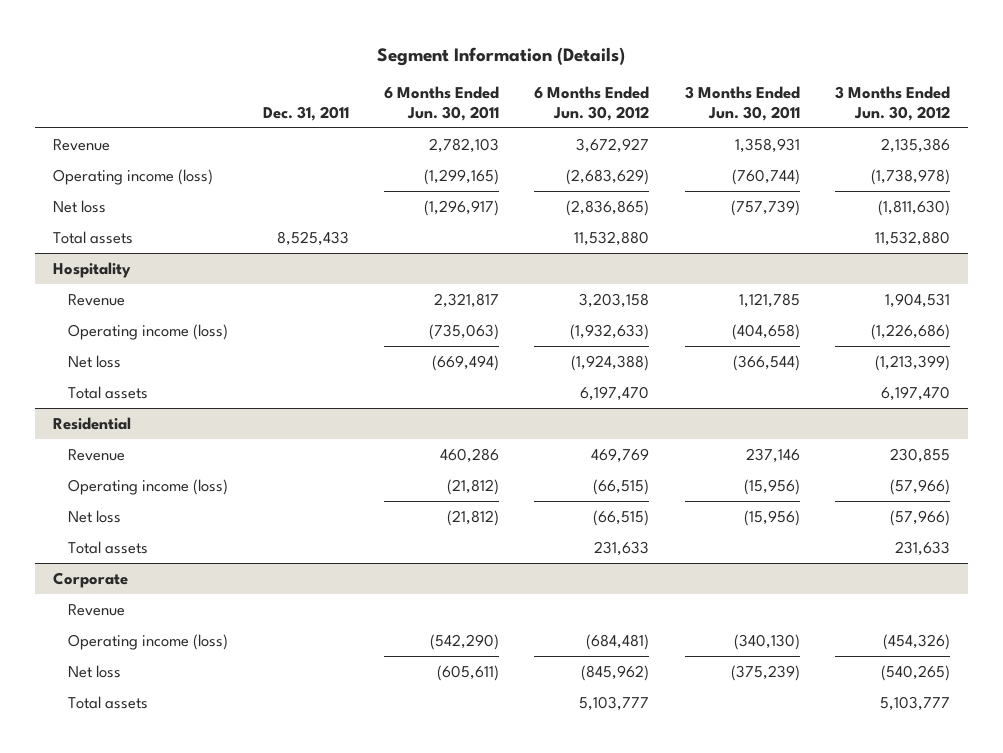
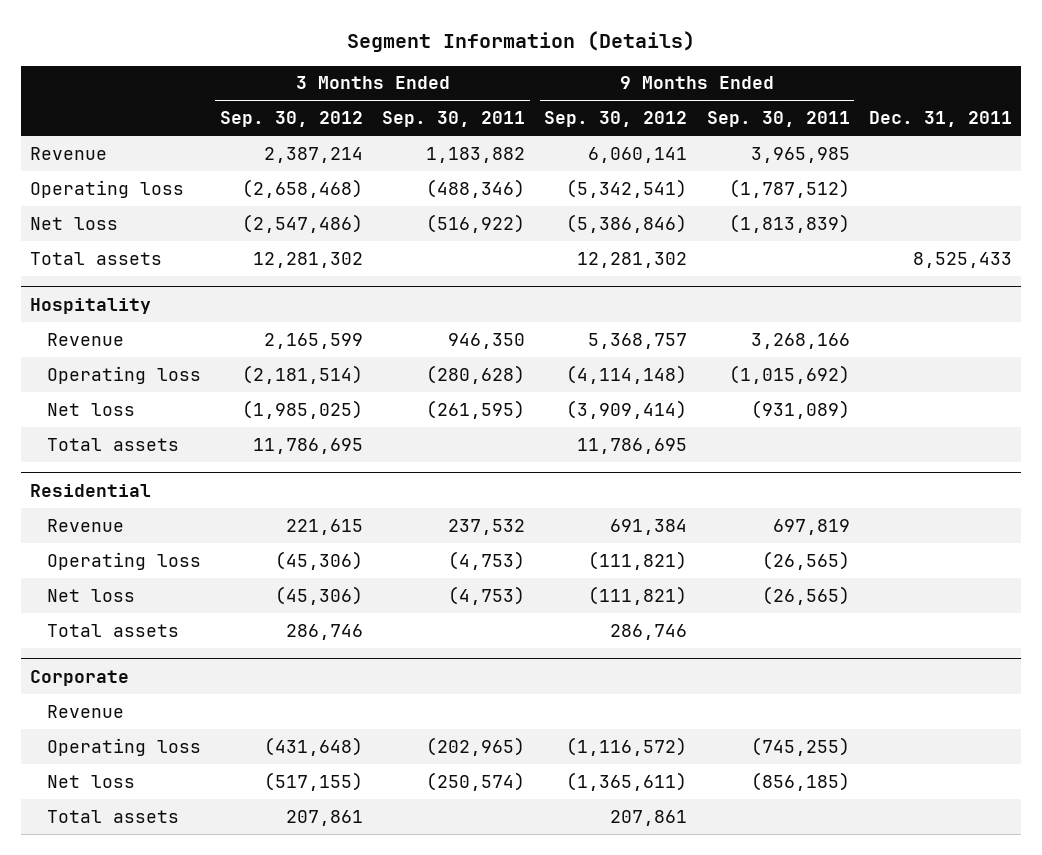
- | Dec. 31, 2011 | 6 Months Ended Jun. 30, 2011 | 6 Months Ended Jun. 30, 2012 | 3 Months Ended Jun. 30, 2011 | 3 Months Ended Jun. 30, 2012
+ | 3 Months Ended Sep. 30, 2012 | 3 Months Ended Sep. 30, 2011 | 9 Months Ended Sep. 30, 2012 | 9 Months Ended Sep. 30, 2011 | Dec. 31, 2011
- Operating income (loss) | | (1,299,165) | (2,683,629) | (760,744) | (1,738,978)
+ Operating loss | (2,658,468) | (488,346) | (5,342,541) | (1,787,512) |
@ Hospitality
- Operating income (loss) | | (735,063) | (1,932,633) | (404,658) | (1,226,686)
+ Operating loss | (2,181,514) | (280,628) | (4,114,148) | (1,015,692) |
@ Residential
- Operating income (loss) | | (21,812) | (66,515) | (15,956) | (57,966)
+ Operating loss | (45,306) | (4,753) | (111,821) | (26,565) |
@ Corporate
- Operating income (loss) | | (542,290) | (684,481) | (340,130) | (454,326)
+ Operating loss | (431,648) | (202,965) | (1,116,572) | (745,255) |

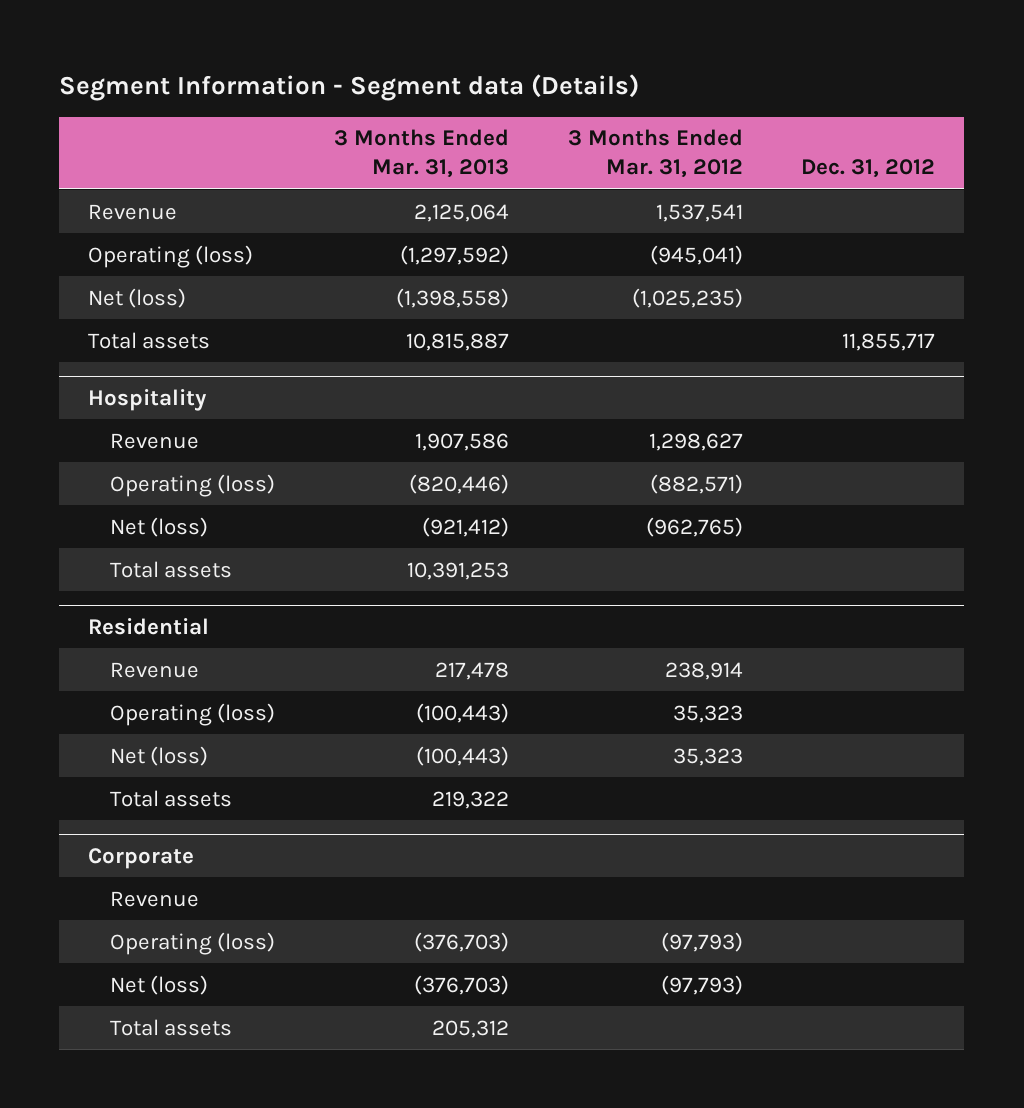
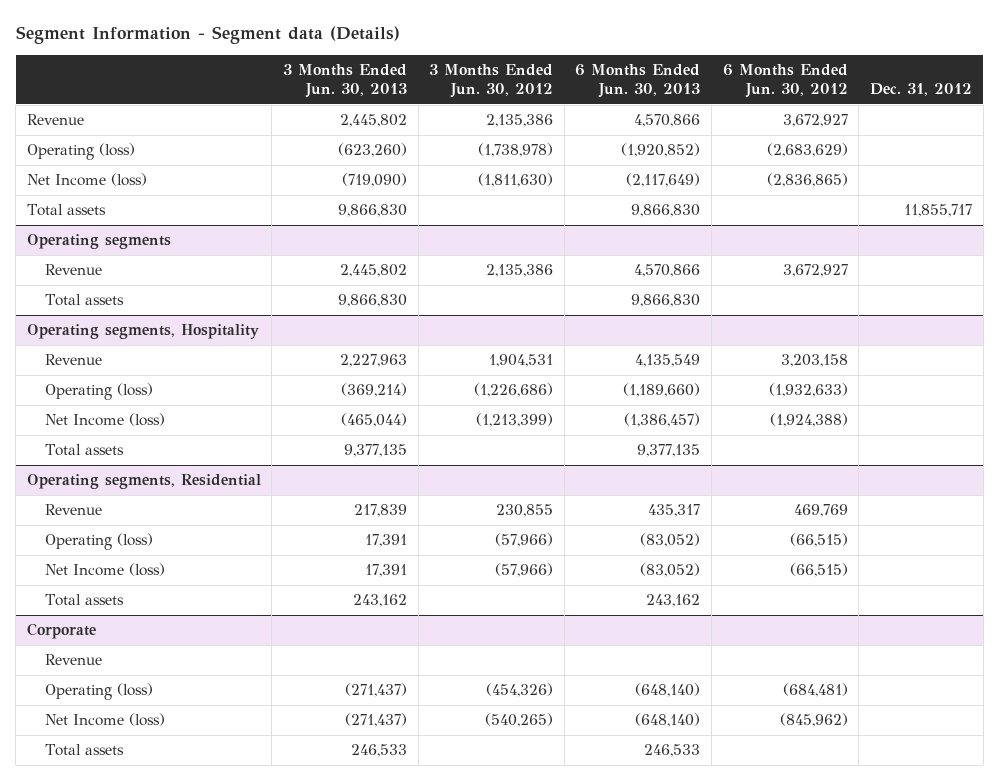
- | 3 Months Ended Mar. 31, 2013 | 3 Months Ended Mar. 31, 2012 | Dec. 31, 2012
+ | 3 Months Ended Jun. 30, 2013 | 3 Months Ended Jun. 30, 2012 | 6 Months Ended Jun. 30, 2013 | 6 Months Ended Jun. 30, 2012 | Dec. 31, 2012
- Net (loss) | (1,398,558) | (1,025,235) |
+ Net Income (loss) | (719,090) | (1,811,630) | (2,117,649) | (2,836,865) |
- Hospitality
+ Operating segments
+ Revenue | 2,445,802 | 2,135,386 | 4,570,866 | 3,672,927 |
+ Total assets | 9,866,830 | | 9,866,830 | |
+ Operating segments, Hospitality
- Net (loss) | (921,412) | (962,765) |
+ Net Income (loss) | (465,044) | (1,213,399) | (1,386,457) | (1,924,388) |
- Residential
+ Operating segments, Residential
- Net (loss) | (100,443) | 35,323 |
+ Net Income (loss) | 17,391 | (57,966) | (83,052) | (66,515) |
@ Corporate
- Net (loss) | (376,703) | (97,793) |
+ Net Income (loss) | (271,437) | (540,265) | (648,140) | (845,962) |

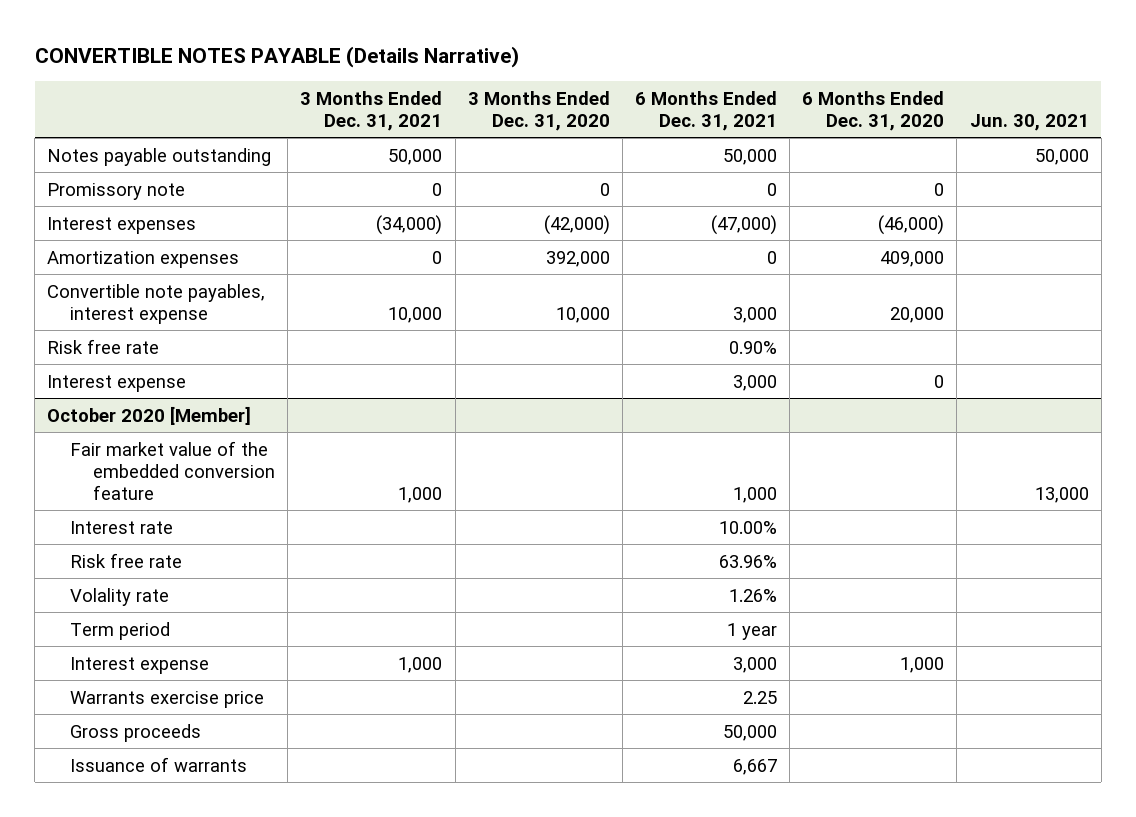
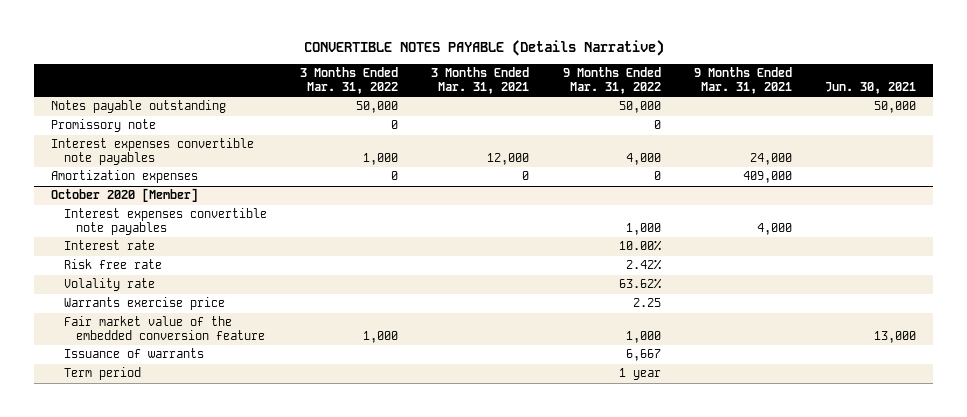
- | 3 Months Ended Dec. 31, 2021 | 3 Months Ended Dec. 31, 2020 | 6 Months Ended Dec. 31, 2021 | 6 Months Ended Dec. 31, 2020 | Jun. 30, 2021
+ | 3 Months Ended Mar. 31, 2022 | 3 Months Ended Mar. 31, 2021 | 9 Months Ended Mar. 31, 2022 | 9 Months Ended Mar. 31, 2021 | Jun. 30, 2021
- Interest expenses | (34,000) | (42,000) | (47,000) | (46,000) |
+ Interest expenses convertible note payables | 1,000 | 12,000 | 4,000 | 24,000 |
- Convertible note payables, interest expense | 10,000 | 10,000 | 3,000 | 20,000 |
- Risk free rate | | | 0.90% | |
- Interest expense | | | 3,000 | 0 |
@ October 2020 [Member]
+ Interest expenses convertible note payables | | | 1,000 | 4,000 |
- Interest expense | 1,000 | | 3,000 | 1,000 |
- Gross proceeds | | | 50,000 | |
moved down: Fair market value of the embedded conversion feature | 1,000 | | 1,000 | | 13,000
moved down: Term period | | | 1 year | |

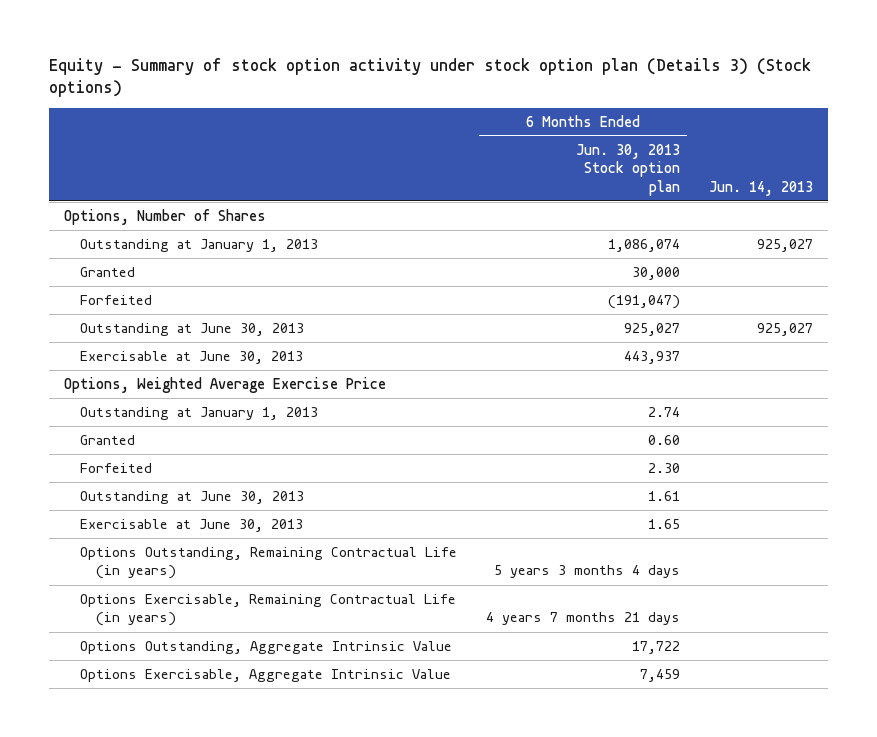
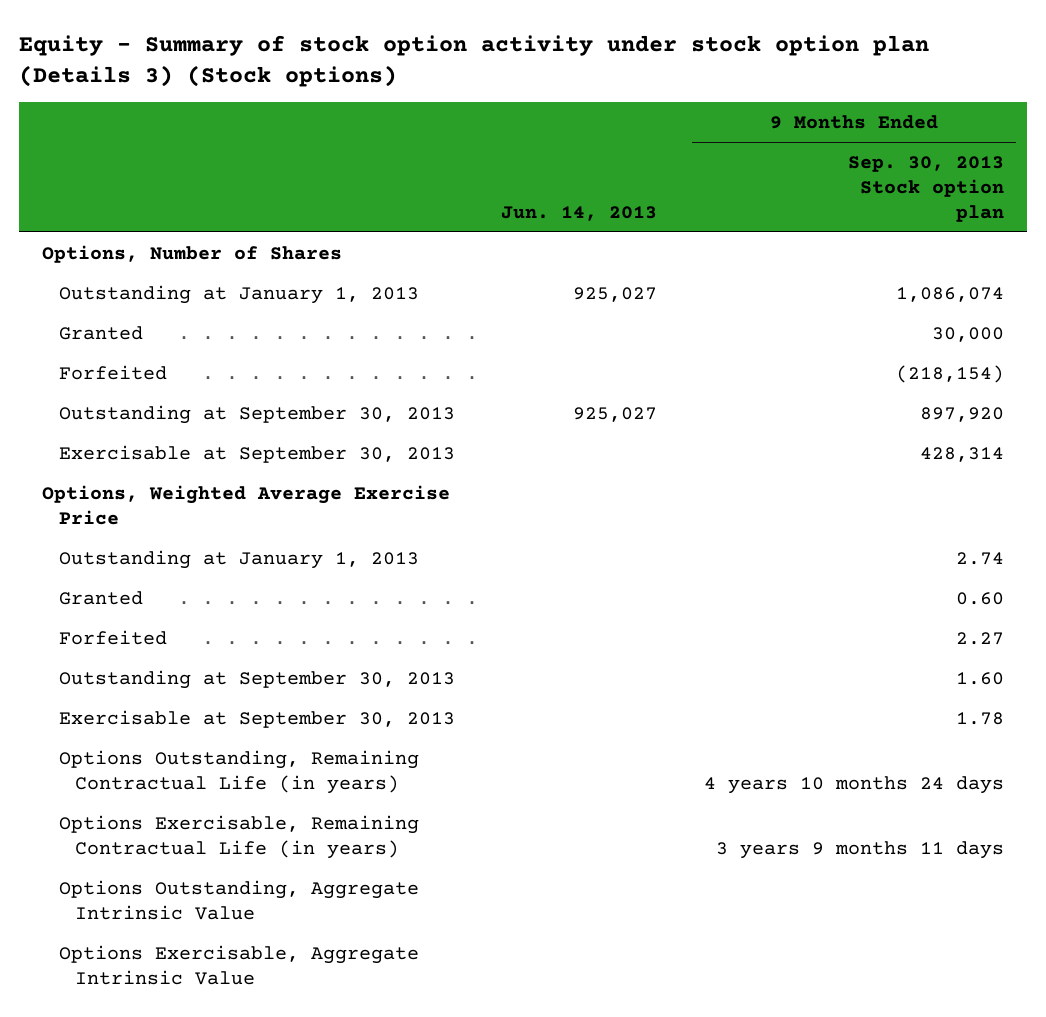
- | 6 Months Ended Jun. 30, 2013 Stock option plan | Jun. 14, 2013
+ | Jun. 14, 2013 | 9 Months Ended Sep. 30, 2013 Stock option plan
- Outstanding at June 30, 2013 | 925,027 | 925,027
- Exercisable at June 30, 2013 | 443,937 |
+ Outstanding at September 30, 2013 | 925,027 | 897,920
+ Exercisable at September 30, 2013 | | 428,314
- Outstanding at June 30, 2013 | 1.61 |
- Exercisable at June 30, 2013 | 1.65 |
+ Outstanding at September 30, 2013 | | 1.60
+ Exercisable at September 30, 2013 | | 1.78

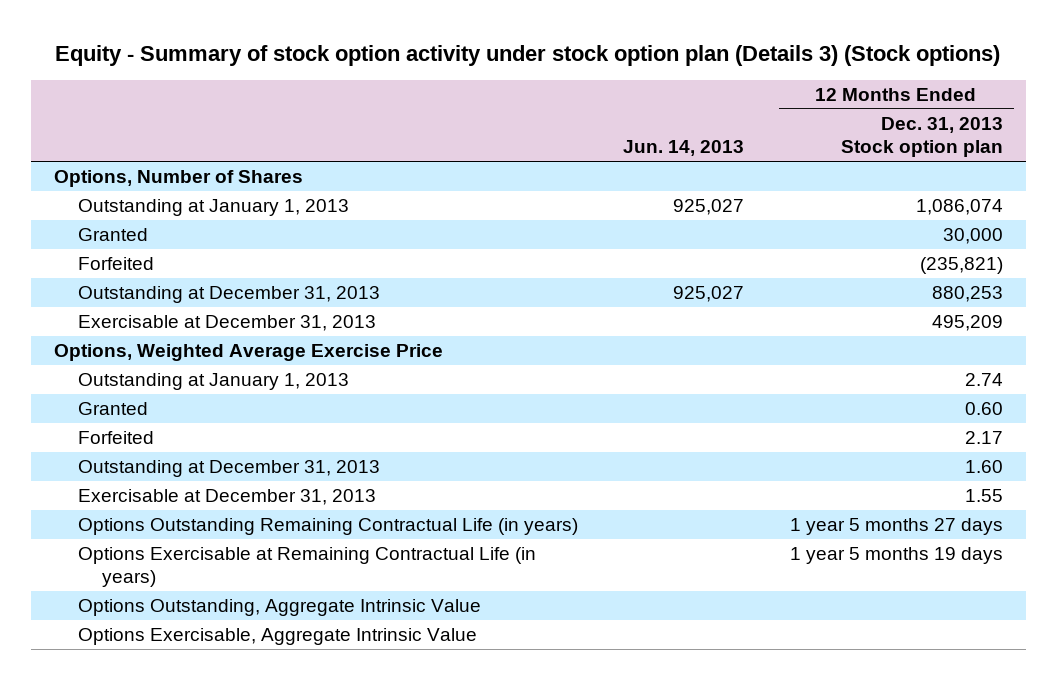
- | Jun. 14, 2013 | 9 Months Ended Sep. 30, 2013 Stock option plan
+ | Jun. 14, 2013 | 12 Months Ended Dec. 31, 2013 Stock option plan
- Outstanding at September 30, 2013 | 925,027 | 897,920
- Exercisable at September 30, 2013 | | 428,314
+ Outstanding at December 31, 2013 | 925,027 | 880,253
+ Exercisable at December 31, 2013 | | 495,209
- Outstanding at September 30, 2013 | | 1.60
- Exercisable at September 30, 2013 | | 1.78
- Options Outstanding, Remaining Contractual Life (in years) | | 4 years 10 months 24 days
- Options Exercisable, Remaining Contractual Life (in years) | | 3 years 9 months 11 days
+ Outstanding at December 31, 2013 | | 1.60
+ Exercisable at December 31, 2013 | | 1.55
+ Options Outstanding Remaining Contractual Life (in years) | | 1 year 5 months 27 days
+ Options Exercisable at Remaining Contractual Life (in years) | | 1 year 5 months 19 days

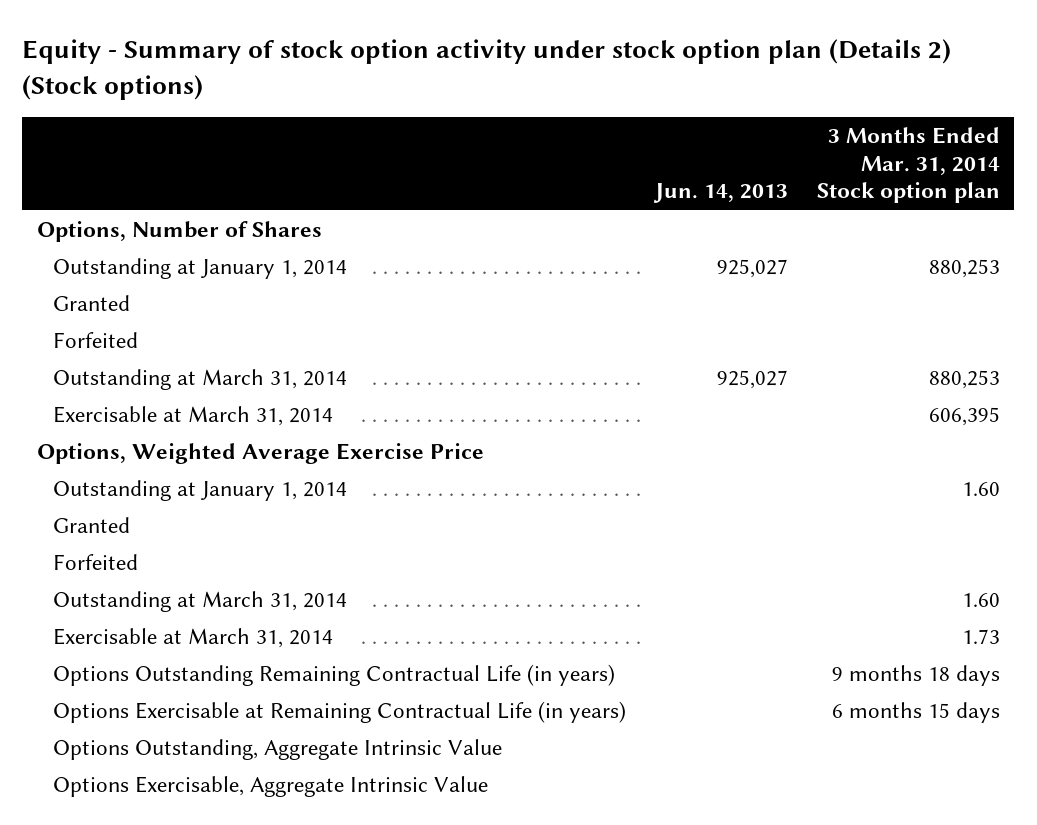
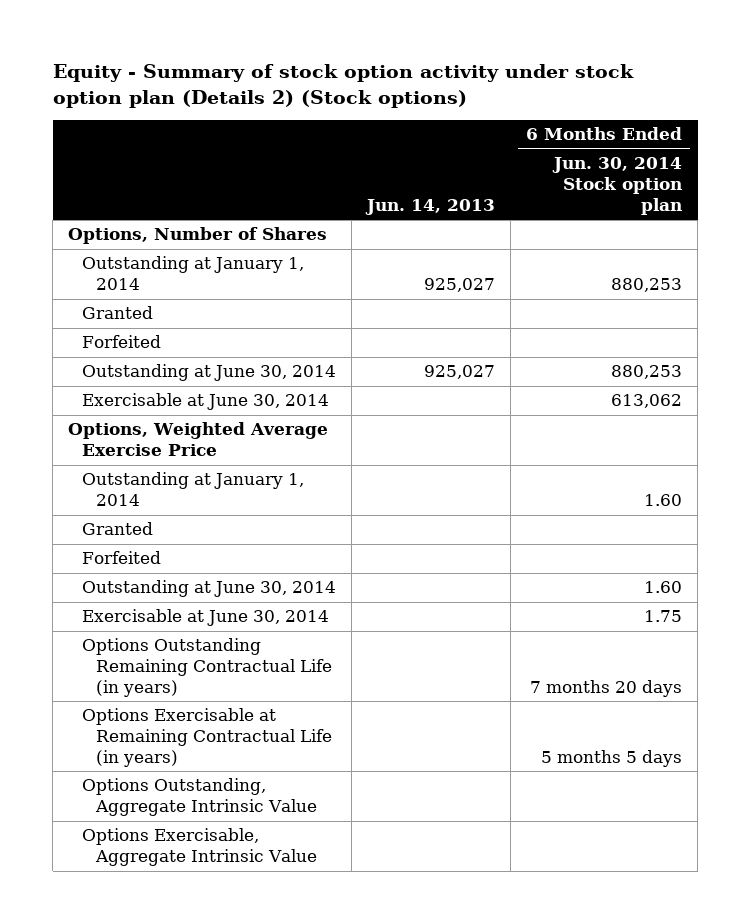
- | Jun. 14, 2013 | 3 Months Ended Mar. 31, 2014 Stock option plan
+ | Jun. 14, 2013 | 6 Months Ended Jun. 30, 2014 Stock option plan
- Outstanding at March 31, 2014 | 925,027 | 880,253
- Exercisable at March 31, 2014 | | 606,395
+ Outstanding at June 30, 2014 | 925,027 | 880,253
+ Exercisable at June 30, 2014 | | 613,062
- Outstanding at March 31, 2014 | | 1.60
- Exercisable at March 31, 2014 | | 1.73
+ Outstanding at June 30, 2014 | | 1.60
+ Exercisable at June 30, 2014 | | 1.75

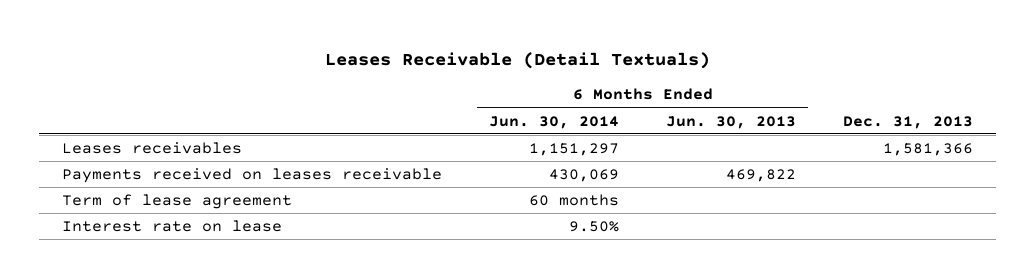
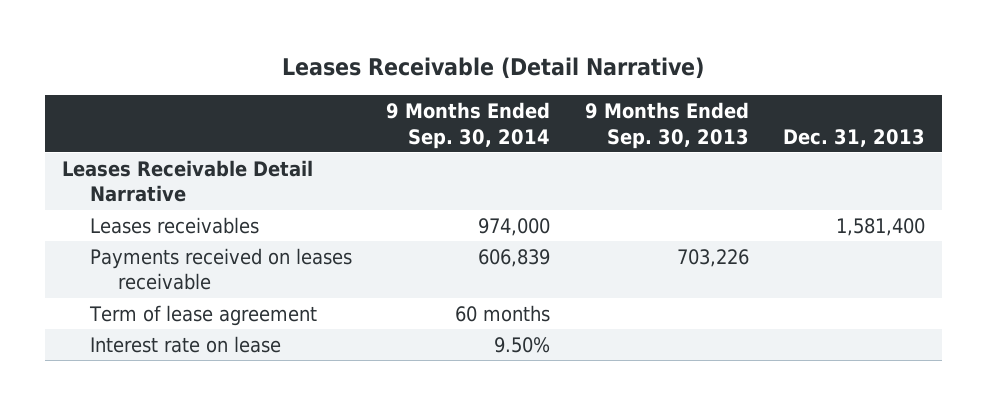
- Leases Receivable (Detail Textuals)
+ Leases Receivable (Detail Narrative)
- | 6 Months Ended Jun. 30, 2014 | 6 Months Ended Jun. 30, 2013 | Dec. 31, 2013
+ | 9 Months Ended Sep. 30, 2014 | 9 Months Ended Sep. 30, 2013 | Dec. 31, 2013
- Leases receivables | 1,151,297 | | 1,581,366
+ Leases Receivable Detail Narrative
+ Leases receivables | 974,000 | | 1,581,400

